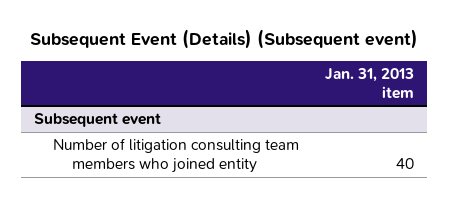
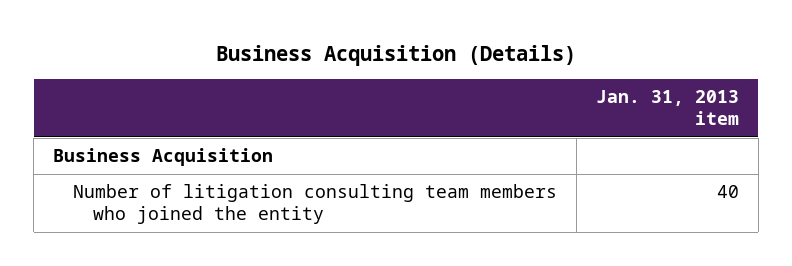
- Subsequent Event (Details) (Subsequent event)
+ Business Acquisition (Details)
- Subsequent event
- Number of litigation consulting team members who joined entity | 40
+ Business Acquisition
+ Number of litigation consulting team members who joined the entity | 40

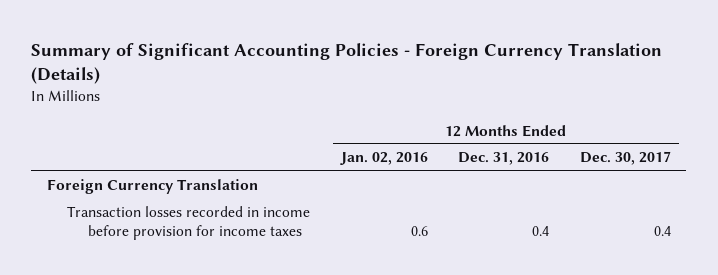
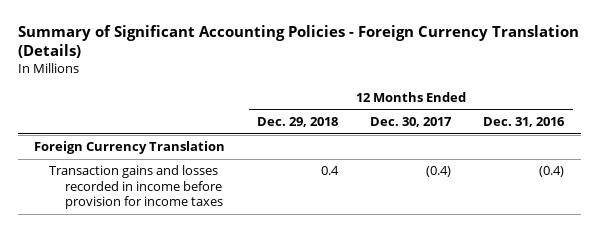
- | 12 Months Ended Jan. 02, 2016 | 12 Months Ended Dec. 31, 2016 | 12 Months Ended Dec. 30, 2017
+ | 12 Months Ended Dec. 29, 2018 | 12 Months Ended Dec. 30, 2017 | 12 Months Ended Dec. 31, 2016
- Transaction losses recorded in income before provision for income taxes | 0.6 | 0.4 | 0.4
+ Transaction gains and losses recorded in income before provision for income taxes | 0.4 | (0.4) | (0.4)

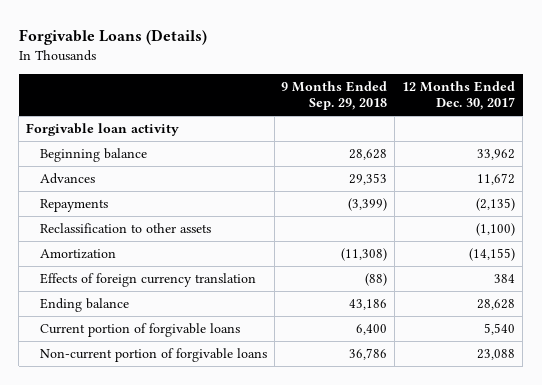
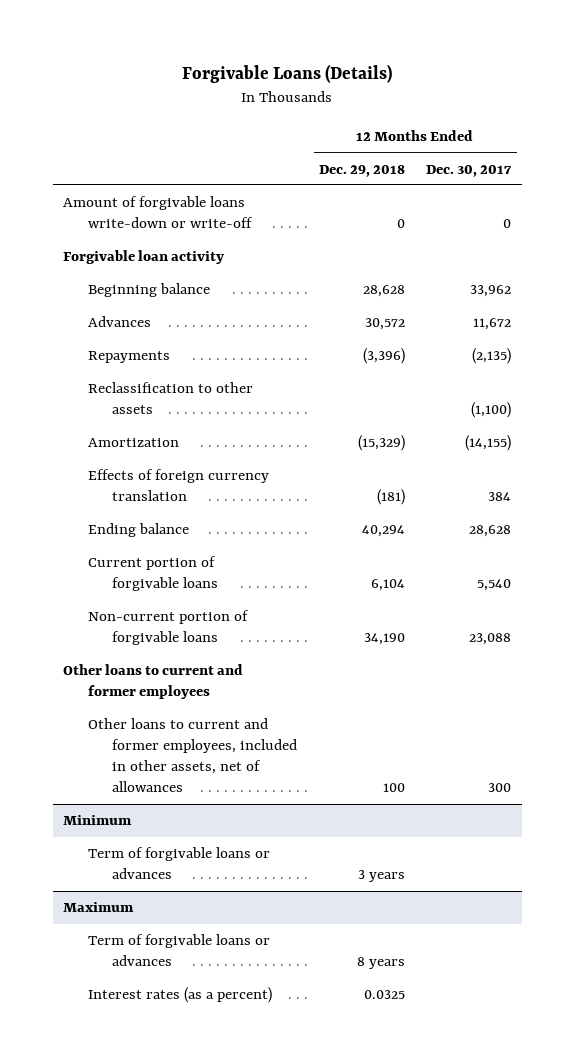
- | 9 Months Ended Sep. 29, 2018 | 12 Months Ended Dec. 30, 2017
+ | 12 Months Ended Dec. 29, 2018 | 12 Months Ended Dec. 30, 2017
+ Amount of forgivable loans write-down or write-off | 0 | 0
+ Other loans to current and former employees
+ Other loans to current and former employees, included in other assets, net of allowances | 100 | 300
+ Minimum
+ Term of forgivable loans or advances | 3 years |
+ Maximum
+ Term of forgivable loans or advances | 8 years |
+ Interest rates (as a percent) | 0.0325 |

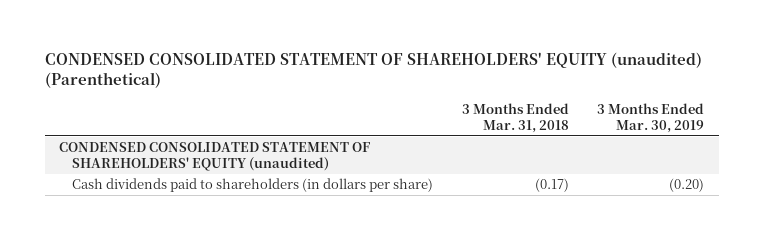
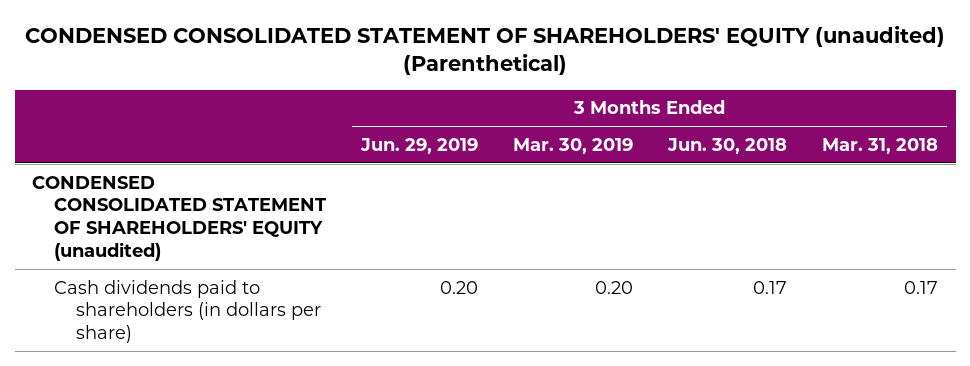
- | 3 Months Ended Mar. 31, 2018 | 3 Months Ended Mar. 30, 2019
+ | 3 Months Ended Jun. 29, 2019 | 3 Months Ended Mar. 30, 2019 | 3 Months Ended Jun. 30, 2018 | 3 Months Ended Mar. 31, 2018
- Cash dividends paid to shareholders (in dollars per share) | (0.17) | (0.20)
+ Cash dividends paid to shareholders (in dollars per share) | 0.20 | 0.20 | 0.17 | 0.17

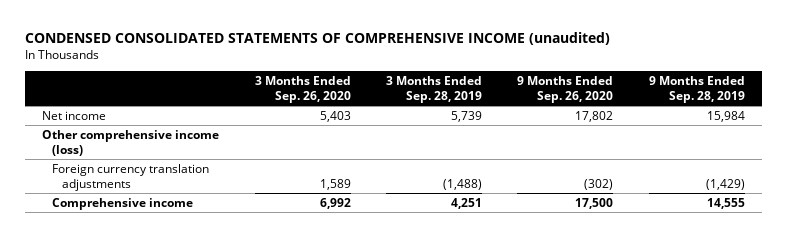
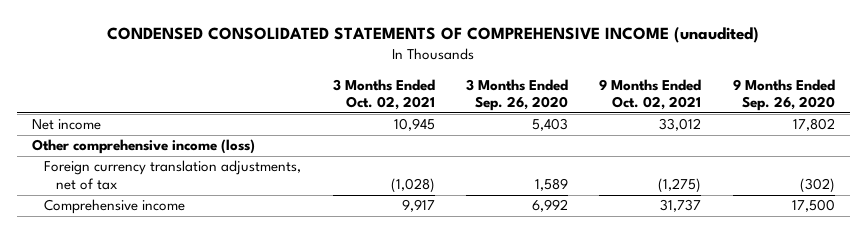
- | 3 Months Ended Sep. 26, 2020 | 3 Months Ended Sep. 28, 2019 | 9 Months Ended Sep. 26, 2020 | 9 Months Ended Sep. 28, 2019
+ | 3 Months Ended Oct. 02, 2021 | 3 Months Ended Sep. 26, 2020 | 9 Months Ended Oct. 02, 2021 | 9 Months Ended Sep. 26, 2020
- Foreign currency translation adjustments | 1,589 | (1,488) | (302) | (1,429)
+ Foreign currency translation adjustments, net of tax | (1,028) | 1,589 | (1,275) | (302)

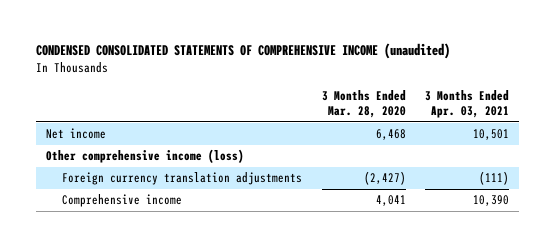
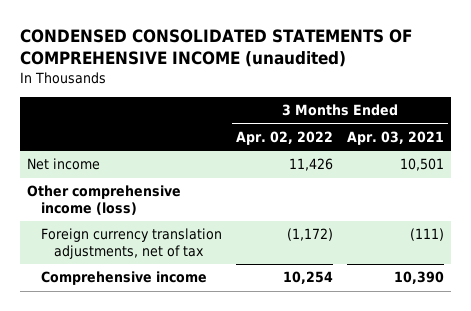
- | 3 Months Ended Mar. 28, 2020 | 3 Months Ended Apr. 03, 2021
+ | 3 Months Ended Apr. 02, 2022 | 3 Months Ended Apr. 03, 2021
- Foreign currency translation adjustments | (2,427) | (111)
+ Foreign currency translation adjustments, net of tax | (1,172) | (111)

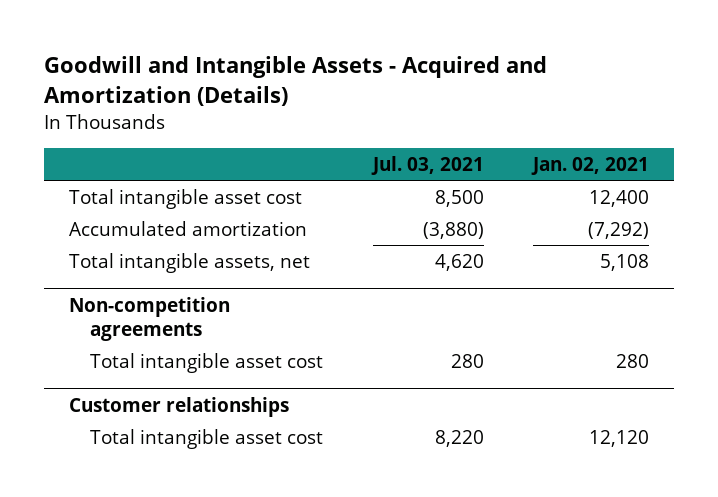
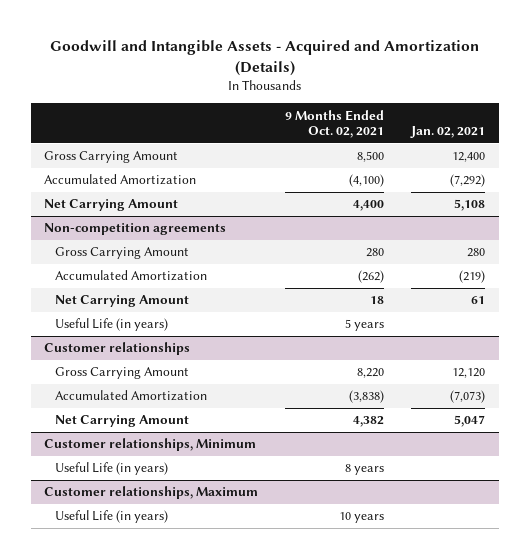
- | Jul. 03, 2021 | Jan. 02, 2021
+ | 9 Months Ended Oct. 02, 2021 | Jan. 02, 2021
- Total intangible asset cost | 8,500 | 12,400
- Accumulated amortization | (3,880) | (7,292)
- Total intangible assets, net | 4,620 | 5,108
+ Gross Carrying Amount | 8,500 | 12,400
+ Accumulated Amortization | (4,100) | (7,292)
+ Net Carrying Amount | 4,400 | 5,108
@ Non-competition agreements
- Total intangible asset cost | 280 | 280
+ Gross Carrying Amount | 280 | 280
+ Accumulated Amortization | (262) | (219)
+ Net Carrying Amount | 18 | 61
+ Useful Life (in years) | 5 years |
@ Customer relationships
- Total intangible asset cost | 8,220 | 12,120
+ Gross Carrying Amount | 8,220 | 12,120
+ Accumulated Amortization | (3,838) | (7,073)
+ Net Carrying Amount | 4,382 | 5,047
+ Customer relationships, Minimum
+ Useful Life (in years) | 8 years |
+ Customer relationships, Maximum
+ Useful Life (in years) | 10 years |

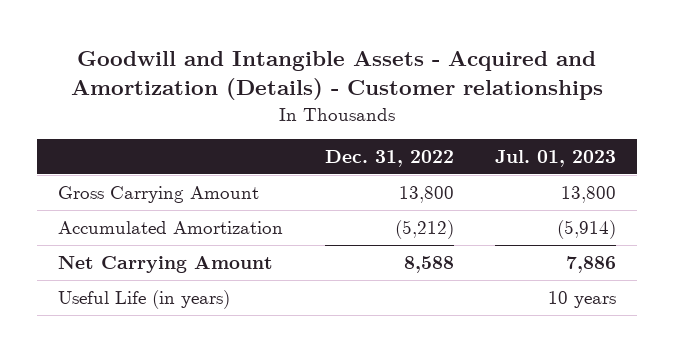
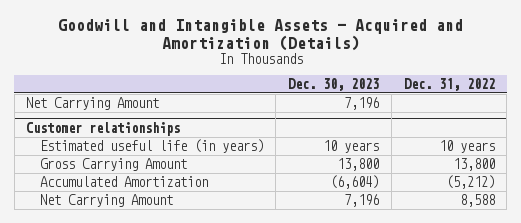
- Goodwill and Intangible Assets - Acquired and Amortization (Details) - Customer relationships
+ Goodwill and Intangible Assets - Acquired and Amortization (Details)
- | Dec. 31, 2022 | Jul. 01, 2023
+ | Dec. 30, 2023 | Dec. 31, 2022
+ Net Carrying Amount | 7,196 |
+ Customer relationships
+ Estimated useful life (in years) | 10 years | 10 years
- Useful Life (in years) | | 10 years

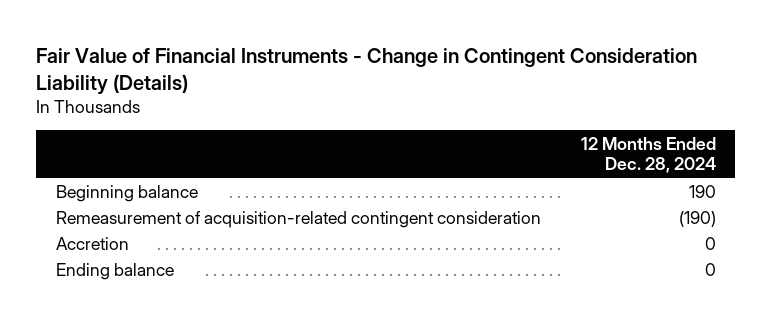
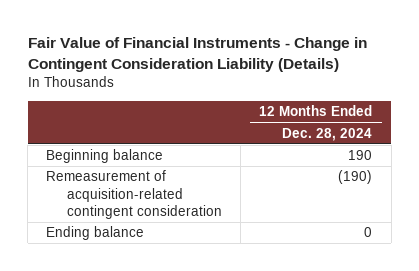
- Accretion | 0

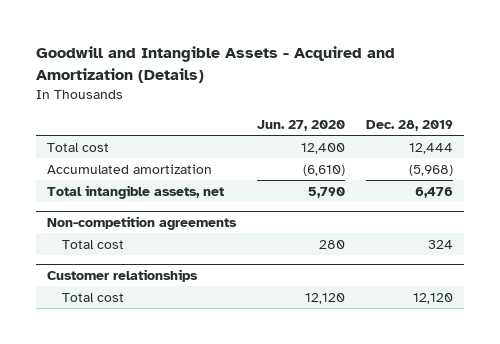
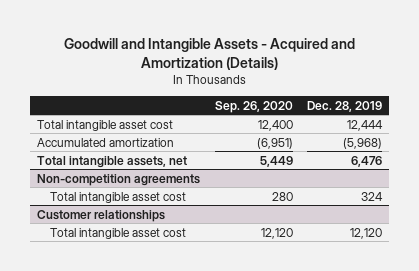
- | Jun. 27, 2020 | Dec. 28, 2019
+ | Sep. 26, 2020 | Dec. 28, 2019
- Total cost | 12,400 | 12,444
+ Total intangible asset cost | 12,400 | 12,444
@ Non-competition agreements
- Total cost | 280 | 324
+ Total intangible asset cost | 280 | 324
@ Customer relationships
- Total cost | 12,120 | 12,120
+ Total intangible asset cost | 12,120 | 12,120

